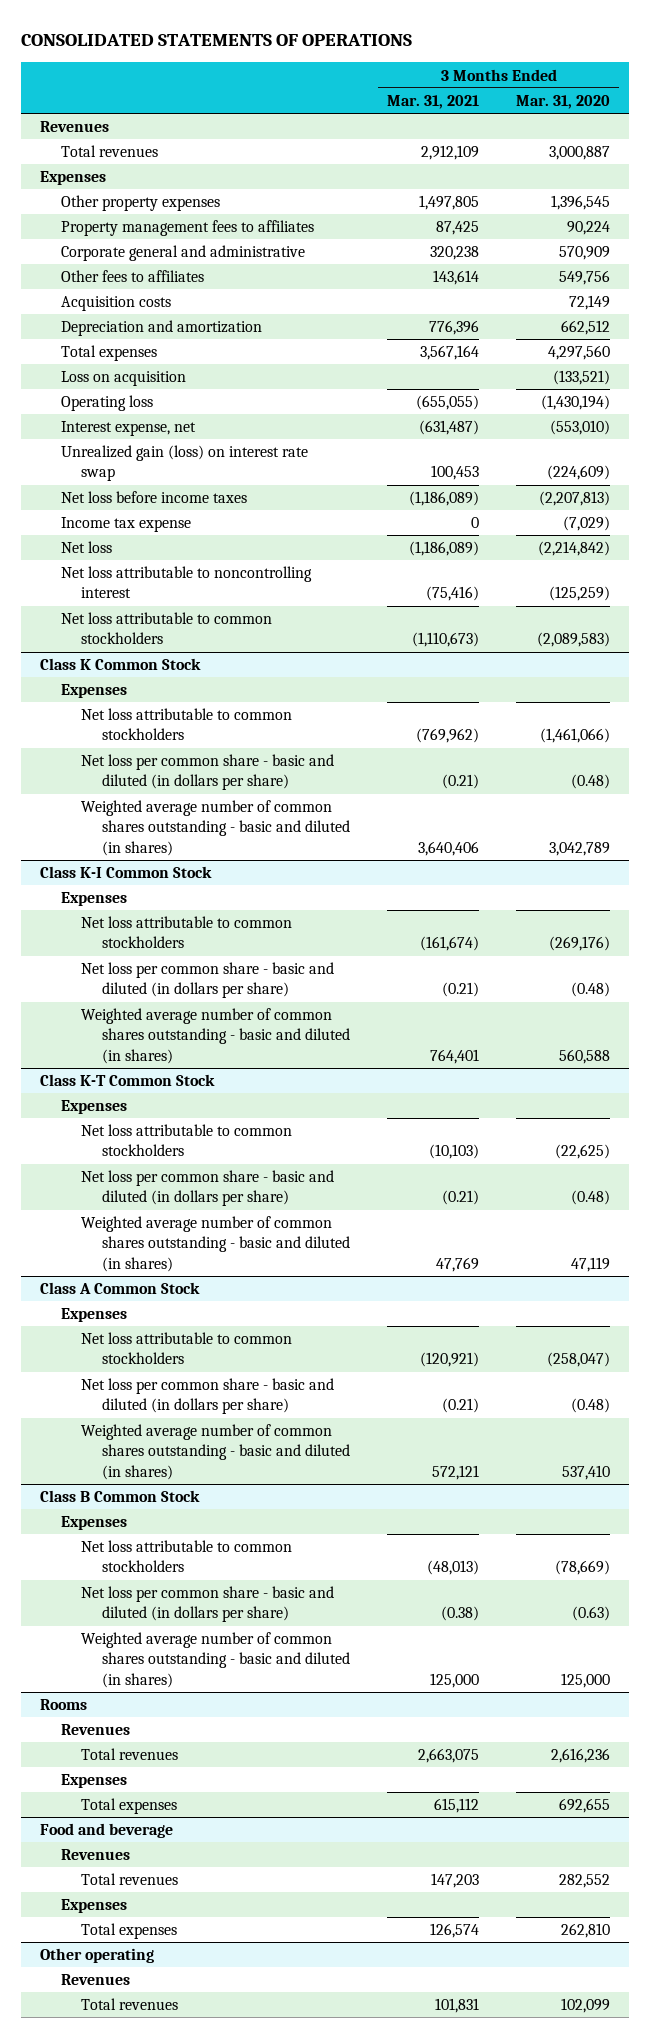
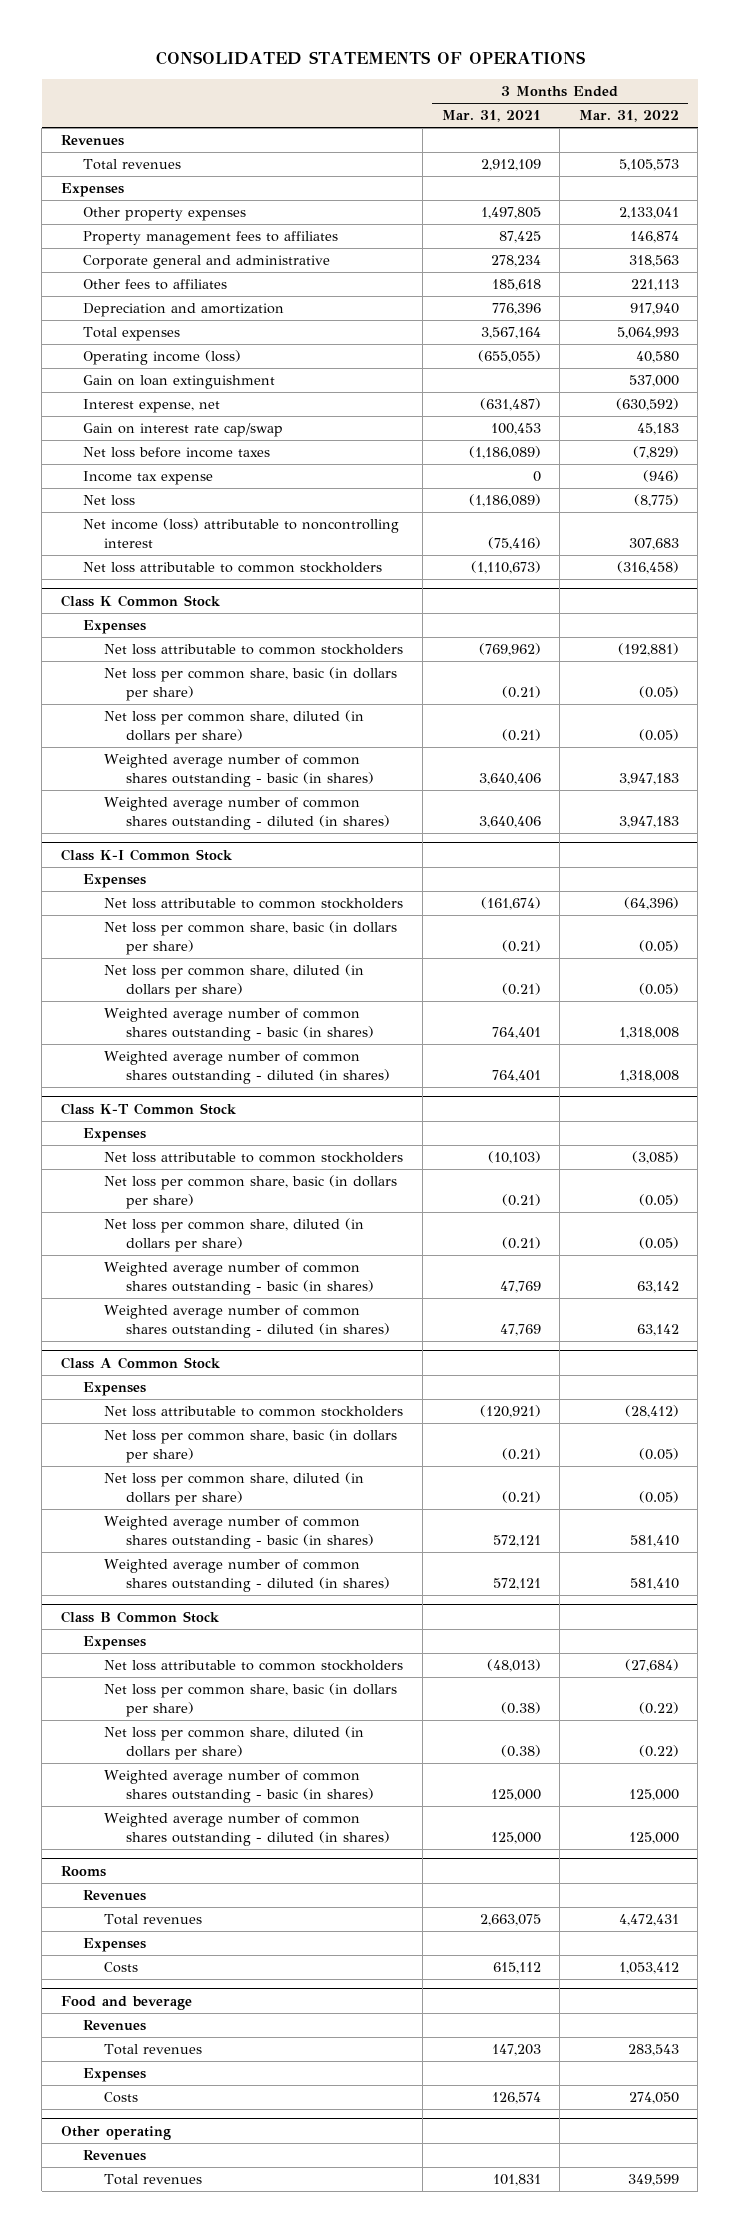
- | 3 Months Ended Mar. 31, 2021 | 3 Months Ended Mar. 31, 2020
+ | 3 Months Ended Mar. 31, 2021 | 3 Months Ended Mar. 31, 2022
- Corporate general and administrative | 320,238 | 570,909
- Other fees to affiliates | 143,614 | 549,756
- Acquisition costs | | 72,149
+ Corporate general and administrative | 278,234 | 318,563
+ Other fees to affiliates | 185,618 | 221,113
- Loss on acquisition | | (133,521)
- Operating loss | (655,055) | (1,430,194)
+ Operating income (loss) | (655,055) | 40,580
+ Gain on loan extinguishment | | 537,000
- Unrealized gain (loss) on interest rate swap | 100,453 | (224,609)
+ Gain on interest rate cap/swap | 100,453 | 45,183
- Net loss attributable to noncontrolling interest | (75,416) | (125,259)
+ Net income (loss) attributable to noncontrolling interest | (75,416) | 307,683
@ Class K Common Stock
- Net loss per common share - basic and diluted (in dollars per share) | (0.21) | (0.48)
- Weighted average number of common shares outstanding - basic and diluted (in shares) | 3,640,406 | 3,042,789
+ Net loss per common share, basic (in dollars per share) | (0.21) | (0.05)
+ Net loss per common share, diluted (in dollars per share) | (0.21) | (0.05)
+ Weighted average number of common shares outstanding - basic (in shares) | 3,640,406 | 3,947,183
+ Weighted average number of common shares outstanding - diluted (in shares) | 3,640,406 | 3,947,183
@ Class K-I Common Stock
- Net loss per common share - basic and diluted (in dollars per share) | (0.21) | (0.48)
- Weighted average number of common shares outstanding - basic and diluted (in shares) | 764,401 | 560,588
+ Net loss per common share, basic (in dollars per share) | (0.21) | (0.05)
+ Net loss per common share, diluted (in dollars per share) | (0.21) | (0.05)
+ Weighted average number of common shares outstanding - basic (in shares) | 764,401 | 1,318,008
+ Weighted average number of common shares outstanding - diluted (in shares) | 764,401 | 1,318,008
@ Class K-T Common Stock
- Net loss per common share - basic and diluted (in dollars per share) | (0.21) | (0.48)
- Weighted average number of common shares outstanding - basic and diluted (in shares) | 47,769 | 47,119
+ Net loss per common share, basic (in dollars per share) | (0.21) | (0.05)
+ Net loss per common share, diluted (in dollars per share) | (0.21) | (0.05)
+ Weighted average number of common shares outstanding - basic (in shares) | 47,769 | 63,142
+ Weighted average number of common shares outstanding - diluted (in shares) | 47,769 | 63,142
@ Class A Common Stock
- Net loss per common share - basic and diluted (in dollars per share) | (0.21) | (0.48)
- Weighted average number of common shares outstanding - basic and diluted (in shares) | 572,121 | 537,410
+ Net loss per common share, basic (in dollars per share) | (0.21) | (0.05)
+ Net loss per common share, diluted (in dollars per share) | (0.21) | (0.05)
+ Weighted average number of common shares outstanding - basic (in shares) | 572,121 | 581,410
+ Weighted average number of common shares outstanding - diluted (in shares) | 572,121 | 581,410
@ Class B Common Stock
- Net loss per common share - basic and diluted (in dollars per share) | (0.38) | (0.63)
- Weighted average number of common shares outstanding - basic and diluted (in shares) | 125,000 | 125,000
+ Net loss per common share, basic (in dollars per share) | (0.38) | (0.22)
+ Net loss per common share, diluted (in dollars per share) | (0.38) | (0.22)
+ Weighted average number of common shares outstanding - basic (in shares) | 125,000 | 125,000
+ Weighted average number of common shares outstanding - diluted (in shares) | 125,000 | 125,000
@ Rooms
- Total expenses | 615,112 | 692,655
+ Costs | 615,112 | 1,053,412
@ Food and beverage
- Total expenses | 126,574 | 262,810
+ Costs | 126,574 | 274,050

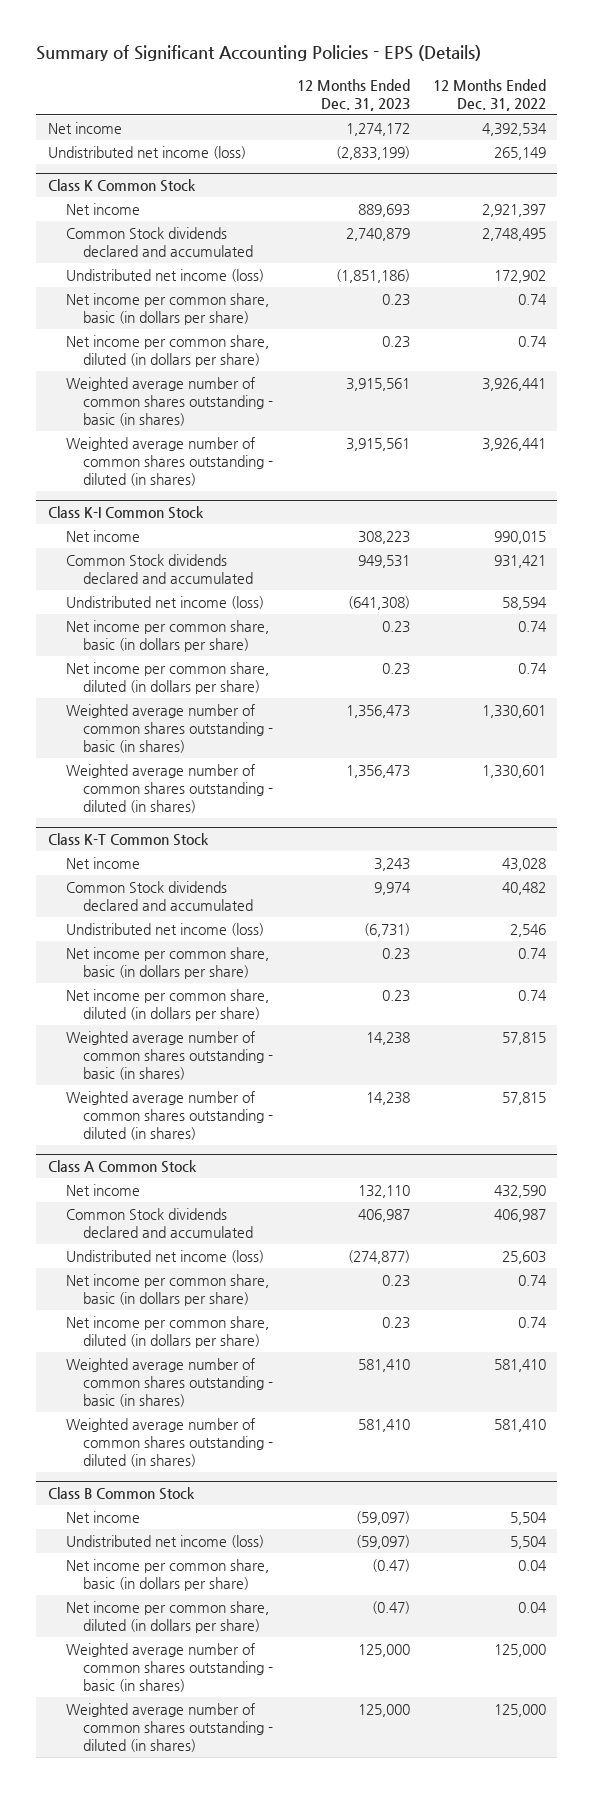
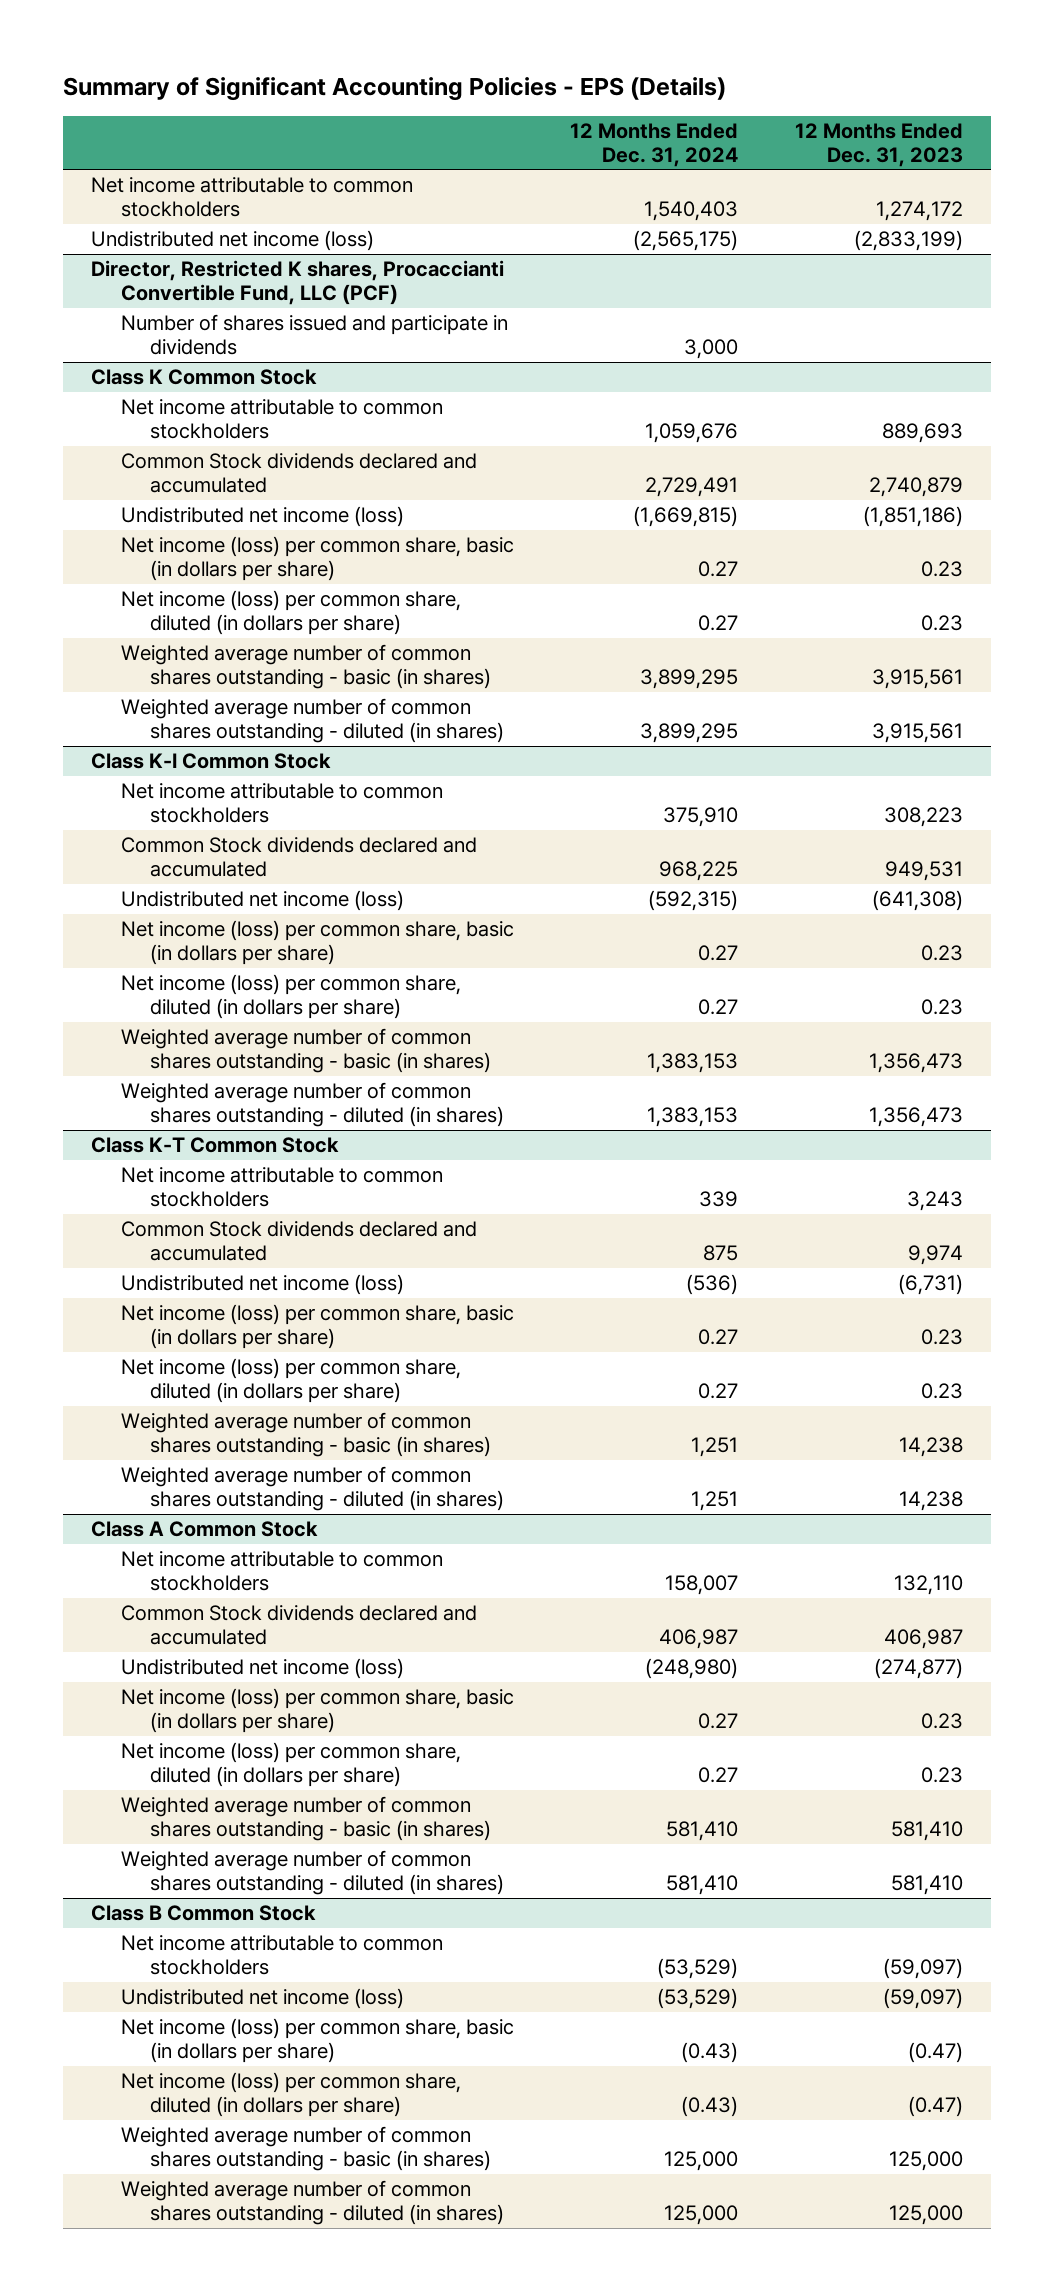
- | 12 Months Ended Dec. 31, 2023 | 12 Months Ended Dec. 31, 2022
+ | 12 Months Ended Dec. 31, 2024 | 12 Months Ended Dec. 31, 2023
- Net income | 1,274,172 | 4,392,534
+ Net income attributable to common stockholders | 1,540,403 | 1,274,172
+ Director, Restricted K shares, Procaccianti Convertible Fund, LLC (PCF)
+ Number of shares issued and participate in dividends | 3,000 |
@ Class K Common Stock
- Net income | 889,693 | 2,921,397
+ Net income attributable to common stockholders | 1,059,676 | 889,693
- Net income per common share, basic (in dollars per share) | 0.23 | 0.74
- Net income per common share, diluted (in dollars per share) | 0.23 | 0.74
+ Net income (loss) per common share, basic (in dollars per share) | 0.27 | 0.23
+ Net income (loss) per common share, diluted (in dollars per share) | 0.27 | 0.23
@ Class K-I Common Stock
- Net income | 308,223 | 990,015
+ Net income attributable to common stockholders | 375,910 | 308,223
- Net income per common share, basic (in dollars per share) | 0.23 | 0.74
- Net income per common share, diluted (in dollars per share) | 0.23 | 0.74
+ Net income (loss) per common share, basic (in dollars per share) | 0.27 | 0.23
+ Net income (loss) per common share, diluted (in dollars per share) | 0.27 | 0.23
@ Class K-T Common Stock
- Net income | 3,243 | 43,028
+ Net income attributable to common stockholders | 339 | 3,243
- Net income per common share, basic (in dollars per share) | 0.23 | 0.74
- Net income per common share, diluted (in dollars per share) | 0.23 | 0.74
+ Net income (loss) per common share, basic (in dollars per share) | 0.27 | 0.23
+ Net income (loss) per common share, diluted (in dollars per share) | 0.27 | 0.23
@ Class A Common Stock
- Net income | 132,110 | 432,590
+ Net income attributable to common stockholders | 158,007 | 132,110
- Net income per common share, basic (in dollars per share) | 0.23 | 0.74
- Net income per common share, diluted (in dollars per share) | 0.23 | 0.74
+ Net income (loss) per common share, basic (in dollars per share) | 0.27 | 0.23
+ Net income (loss) per common share, diluted (in dollars per share) | 0.27 | 0.23
@ Class B Common Stock
- Net income | (59,097) | 5,504
+ Net income attributable to common stockholders | (53,529) | (59,097)
- Net income per common share, basic (in dollars per share) | (0.47) | 0.04
- Net income per common share, diluted (in dollars per share) | (0.47) | 0.04
+ Net income (loss) per common share, basic (in dollars per share) | (0.43) | (0.47)
+ Net income (loss) per common share, diluted (in dollars per share) | (0.43) | (0.47)

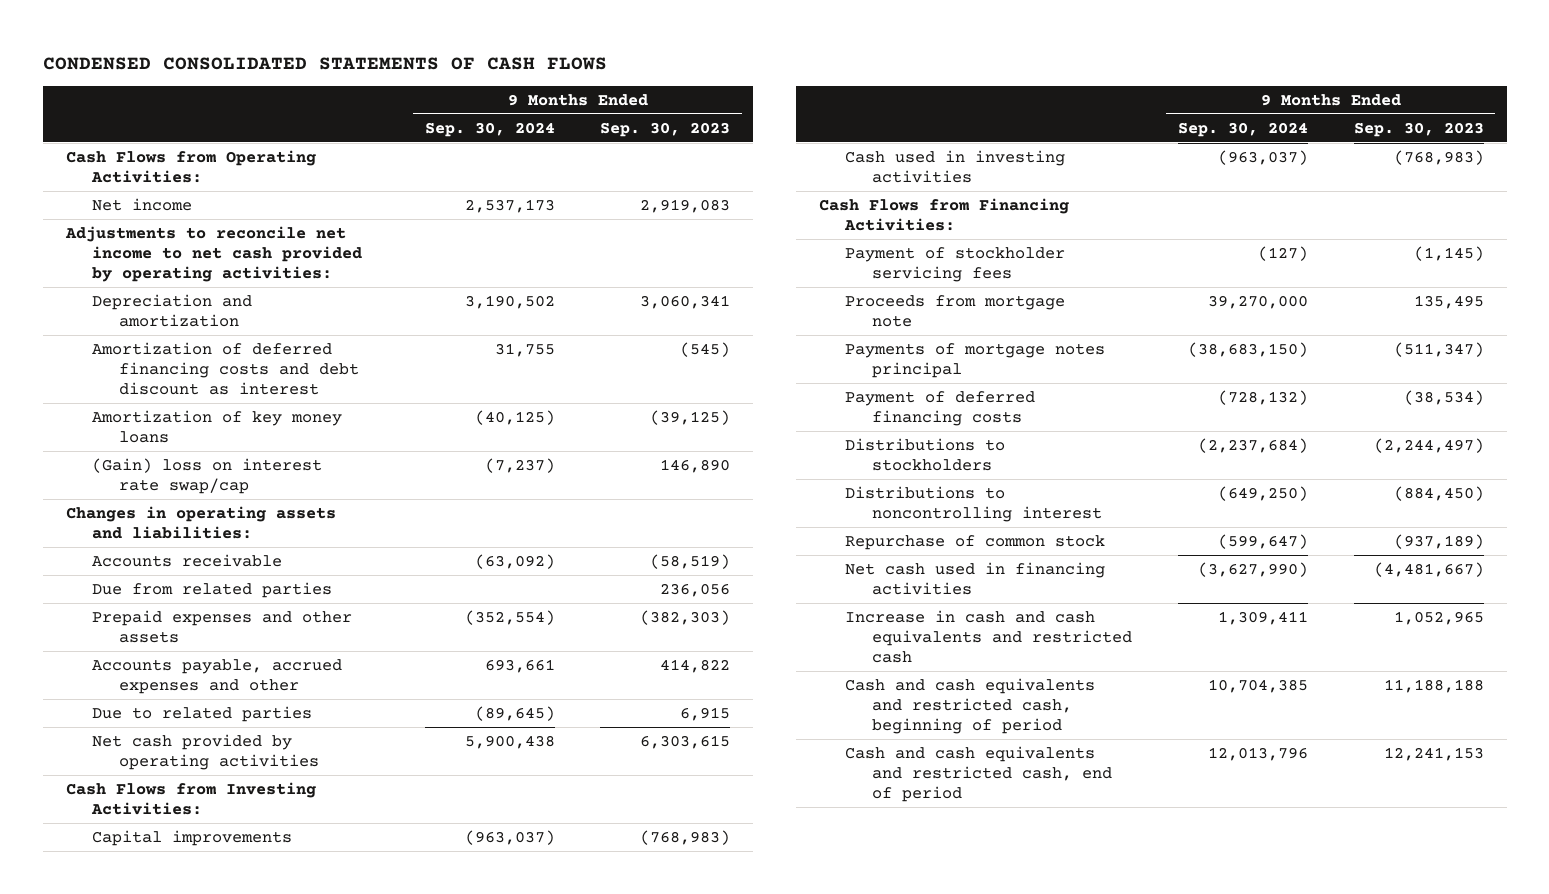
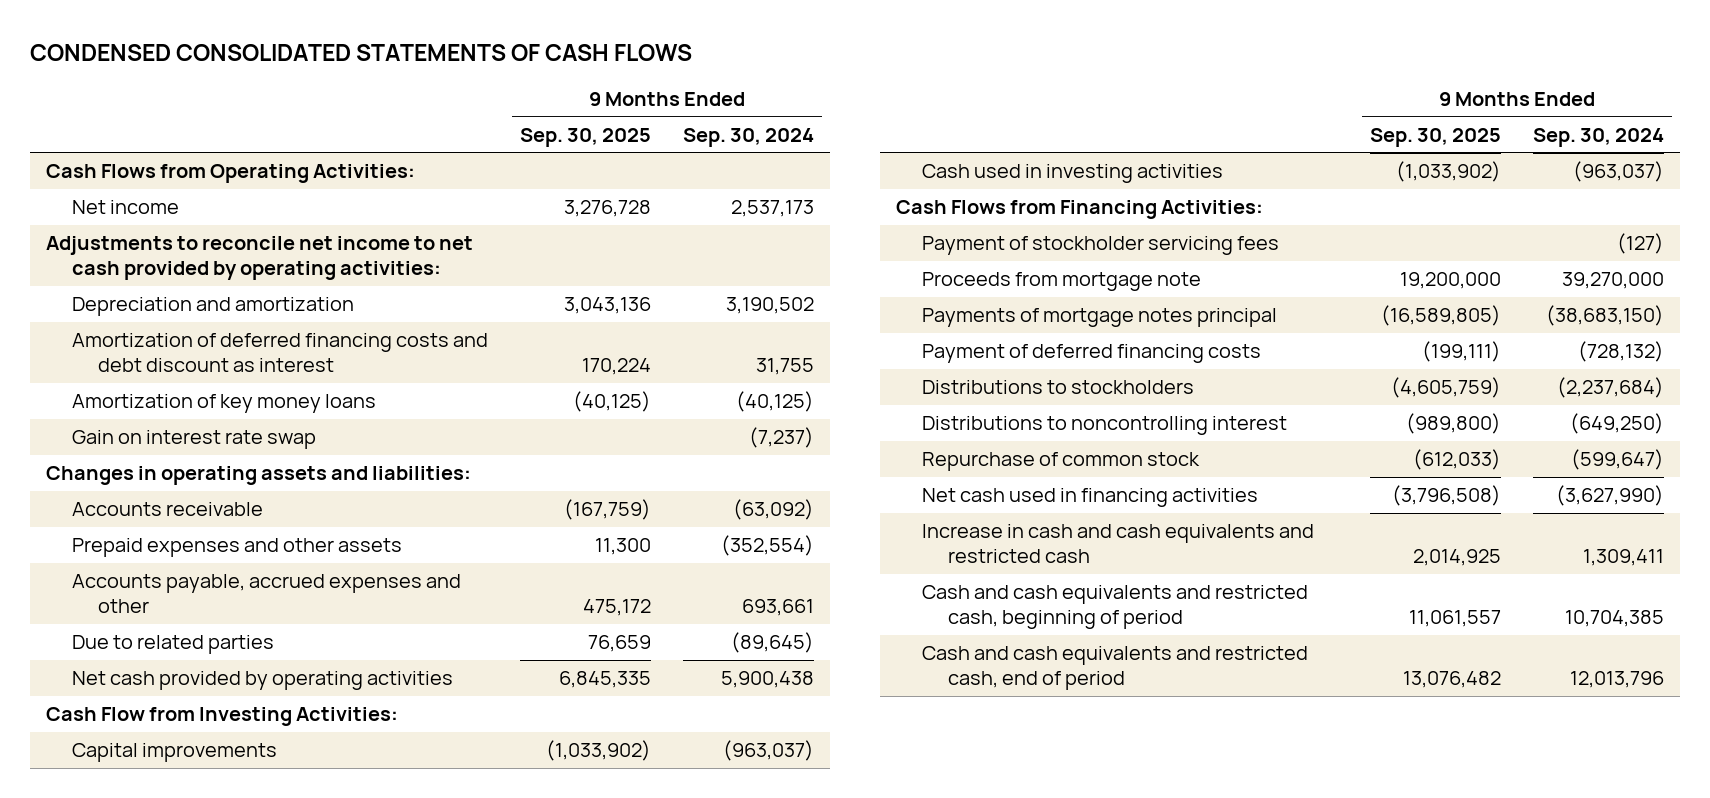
- | 9 Months Ended Sep. 30, 2024 | 9 Months Ended Sep. 30, 2023
+ | 9 Months Ended Sep. 30, 2025 | 9 Months Ended Sep. 30, 2024
- (Gain) loss on interest rate swap/cap | (7,237) | 146,890
+ Gain on interest rate swap | | (7,237)
- Due from related parties | | 236,056
- Cash Flows from Investing Activities:
+ Cash Flow from Investing Activities:

